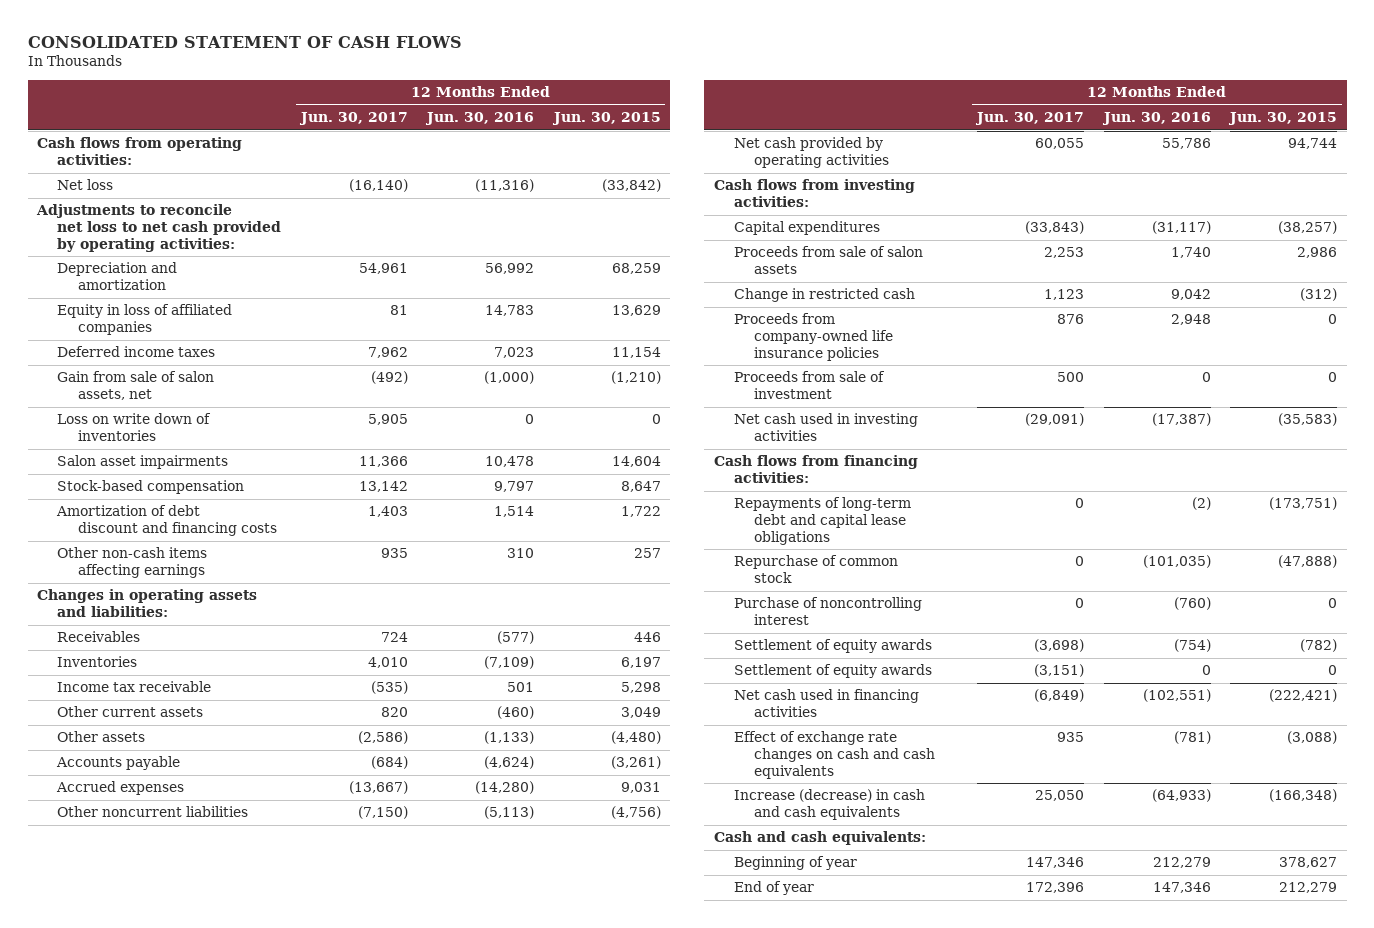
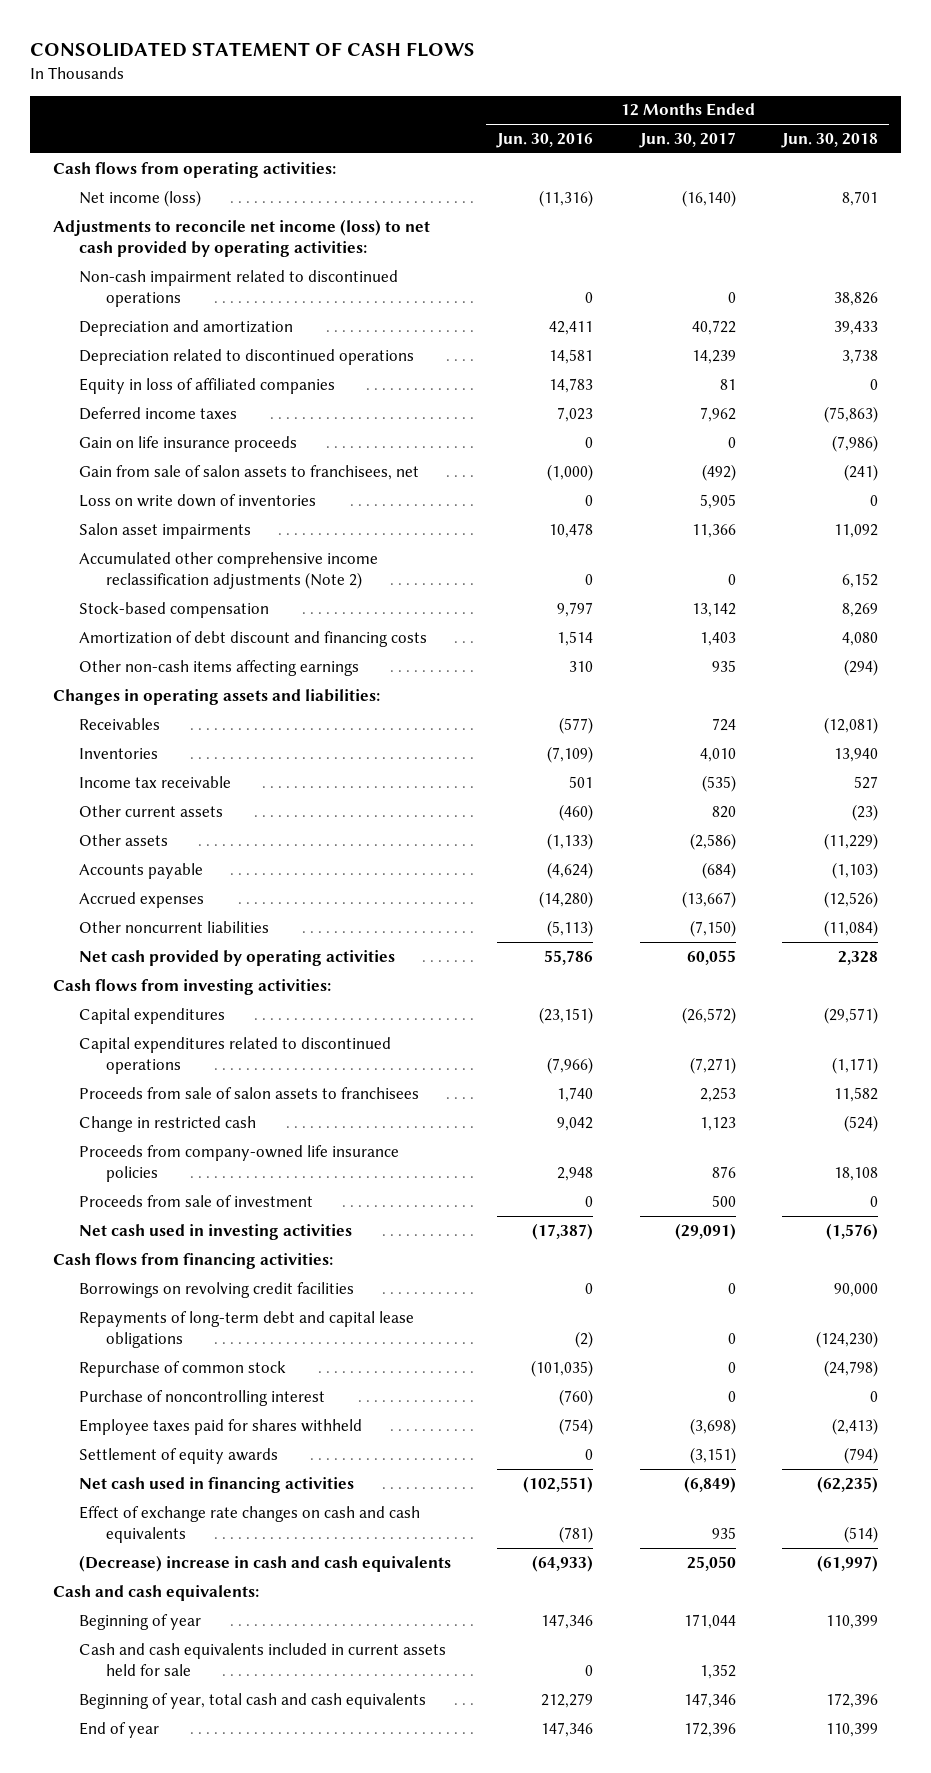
- | 12 Months Ended Jun. 30, 2017 | 12 Months Ended Jun. 30, 2016 | 12 Months Ended Jun. 30, 2015
+ | 12 Months Ended Jun. 30, 2016 | 12 Months Ended Jun. 30, 2017 | 12 Months Ended Jun. 30, 2018
- Net loss | (16,140) | (11,316) | (33,842)
- Adjustments to reconcile net loss to net cash provided by operating activities:
- Depreciation and amortization | 54,961 | 56,992 | 68,259
+ Net income (loss) | (11,316) | (16,140) | 8,701
+ Adjustments to reconcile net income (loss) to net cash provided by operating activities:
+ Non-cash impairment related to discontinued operations | 0 | 0 | 38,826
+ Depreciation and amortization | 42,411 | 40,722 | 39,433
+ Depreciation related to discontinued operations | 14,581 | 14,239 | 3,738
- Gain from sale of salon assets, net | (492) | (1,000) | (1,210)
+ Gain on life insurance proceeds | 0 | 0 | (7,986)
+ Gain from sale of salon assets to franchisees, net | (1,000) | (492) | (241)
+ Accumulated other comprehensive income reclassification adjustments (Note 2) | 0 | 0 | 6,152
- Capital expenditures | (33,843) | (31,117) | (38,257)
- Proceeds from sale of salon assets | 2,253 | 1,740 | 2,986
+ Capital expenditures | (23,151) | (26,572) | (29,571)
+ Capital expenditures related to discontinued operations | (7,966) | (7,271) | (1,171)
+ Proceeds from sale of salon assets to franchisees | 1,740 | 2,253 | 11,582
+ Borrowings on revolving credit facilities | 0 | 0 | 90,000
- Settlement of equity awards | (3,698) | (754) | (782)
+ Employee taxes paid for shares withheld | (754) | (3,698) | (2,413)
- Increase (decrease) in cash and cash equivalents | 25,050 | (64,933) | (166,348)
+ (Decrease) increase in cash and cash equivalents | (64,933) | 25,050 | (61,997)
- Beginning of year | 147,346 | 212,279 | 378,627
+ Beginning of year | 147,346 | 171,044 | 110,399
+ Cash and cash equivalents included in current assets held for sale | 0 | 1,352 |
+ Beginning of year, total cash and cash equivalents | 212,279 | 147,346 | 172,396

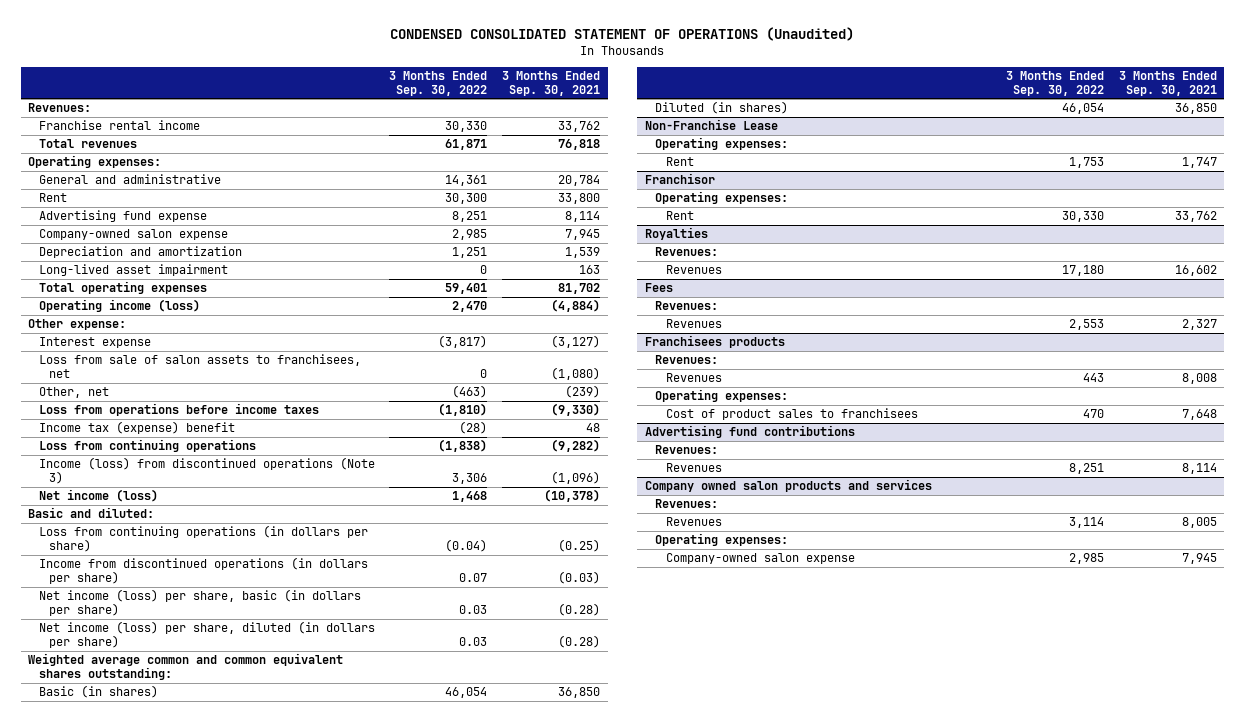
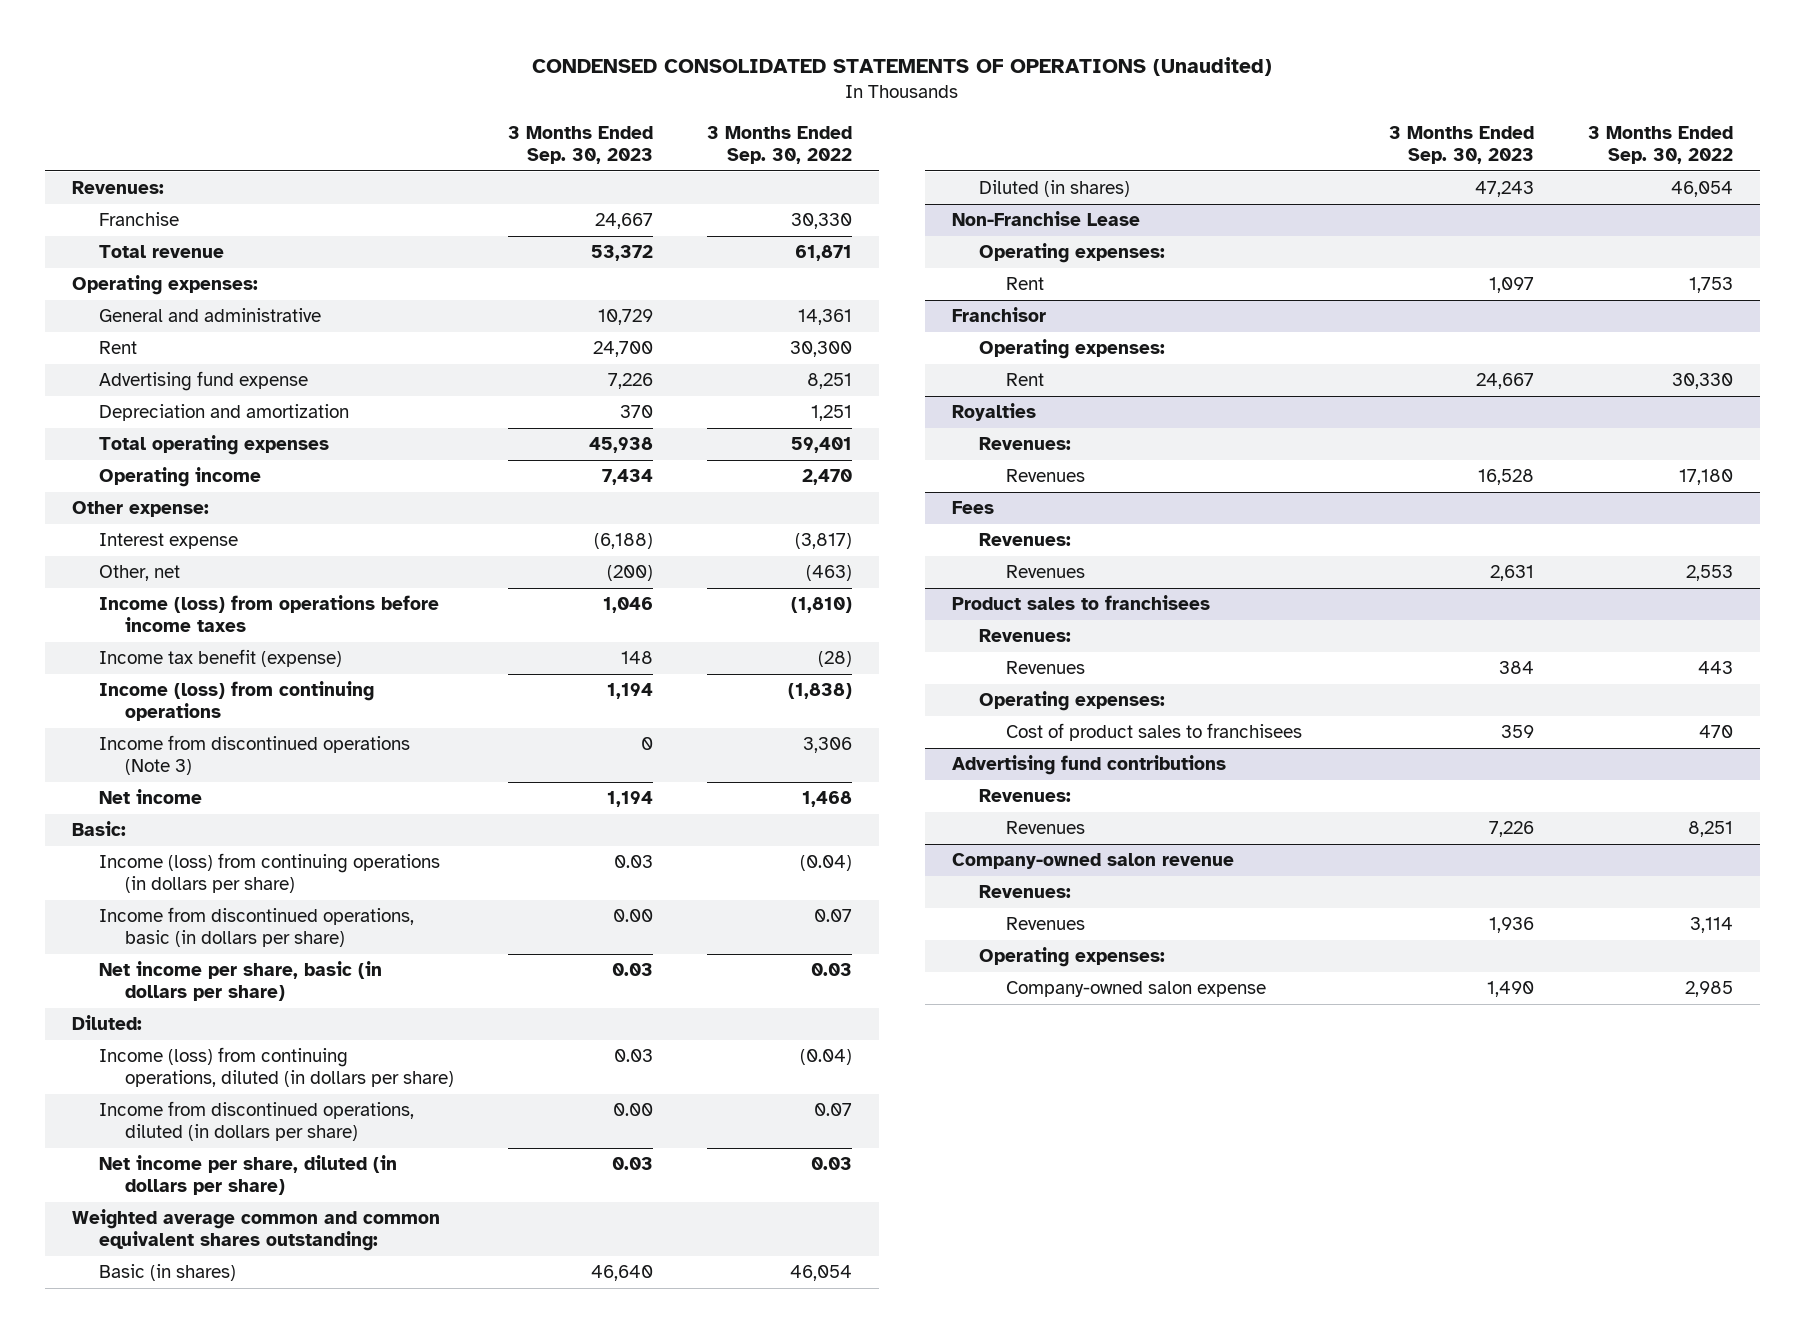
- CONDENSED CONSOLIDATED STATEMENT OF OPERATIONS (Unaudited)
+ CONDENSED CONSOLIDATED STATEMENTS OF OPERATIONS (Unaudited)
- | 3 Months Ended Sep. 30, 2022 | 3 Months Ended Sep. 30, 2021
+ | 3 Months Ended Sep. 30, 2023 | 3 Months Ended Sep. 30, 2022
- Franchise rental income | 30,330 | 33,762
- Total revenues | 61,871 | 76,818
+ Franchise | 24,667 | 30,330
+ Total revenue | 53,372 | 61,871
- Company-owned salon expense | 2,985 | 7,945
- Long-lived asset impairment | 0 | 163
- Operating income (loss) | 2,470 | (4,884)
+ Operating income | 7,434 | 2,470
- Loss from sale of salon assets to franchisees, net | 0 | (1,080)
- Loss from operations before income taxes | (1,810) | (9,330)
- Income tax (expense) benefit | (28) | 48
- Loss from continuing operations | (1,838) | (9,282)
- Income (loss) from discontinued operations (Note 3) | 3,306 | (1,096)
- Net income (loss) | 1,468 | (10,378)
- Basic and diluted:
- Loss from continuing operations (in dollars per share) | (0.04) | (0.25)
- Income from discontinued operations (in dollars per share) | 0.07 | (0.03)
- Net income (loss) per share, basic (in dollars per share) | 0.03 | (0.28)
- Net income (loss) per share, diluted (in dollars per share) | 0.03 | (0.28)
+ Income (loss) from operations before income taxes | 1,046 | (1,810)
+ Income tax benefit (expense) | 148 | (28)
+ Income (loss) from continuing operations | 1,194 | (1,838)
+ Income from discontinued operations (Note 3) | 0 | 3,306
+ Net income | 1,194 | 1,468
+ Basic:
+ Income (loss) from continuing operations (in dollars per share) | 0.03 | (0.04)
+ Income from discontinued operations, basic (in dollars per share) | 0.00 | 0.07
+ Net income per share, basic (in dollars per share) | 0.03 | 0.03
+ Diluted:
+ Income (loss) from continuing operations, diluted (in dollars per share) | 0.03 | (0.04)
+ Income from discontinued operations, diluted (in dollars per share) | 0.00 | 0.07
+ Net income per share, diluted (in dollars per share) | 0.03 | 0.03
- Franchisees products
+ Product sales to franchisees
- Company owned salon products and services
+ Company-owned salon revenue

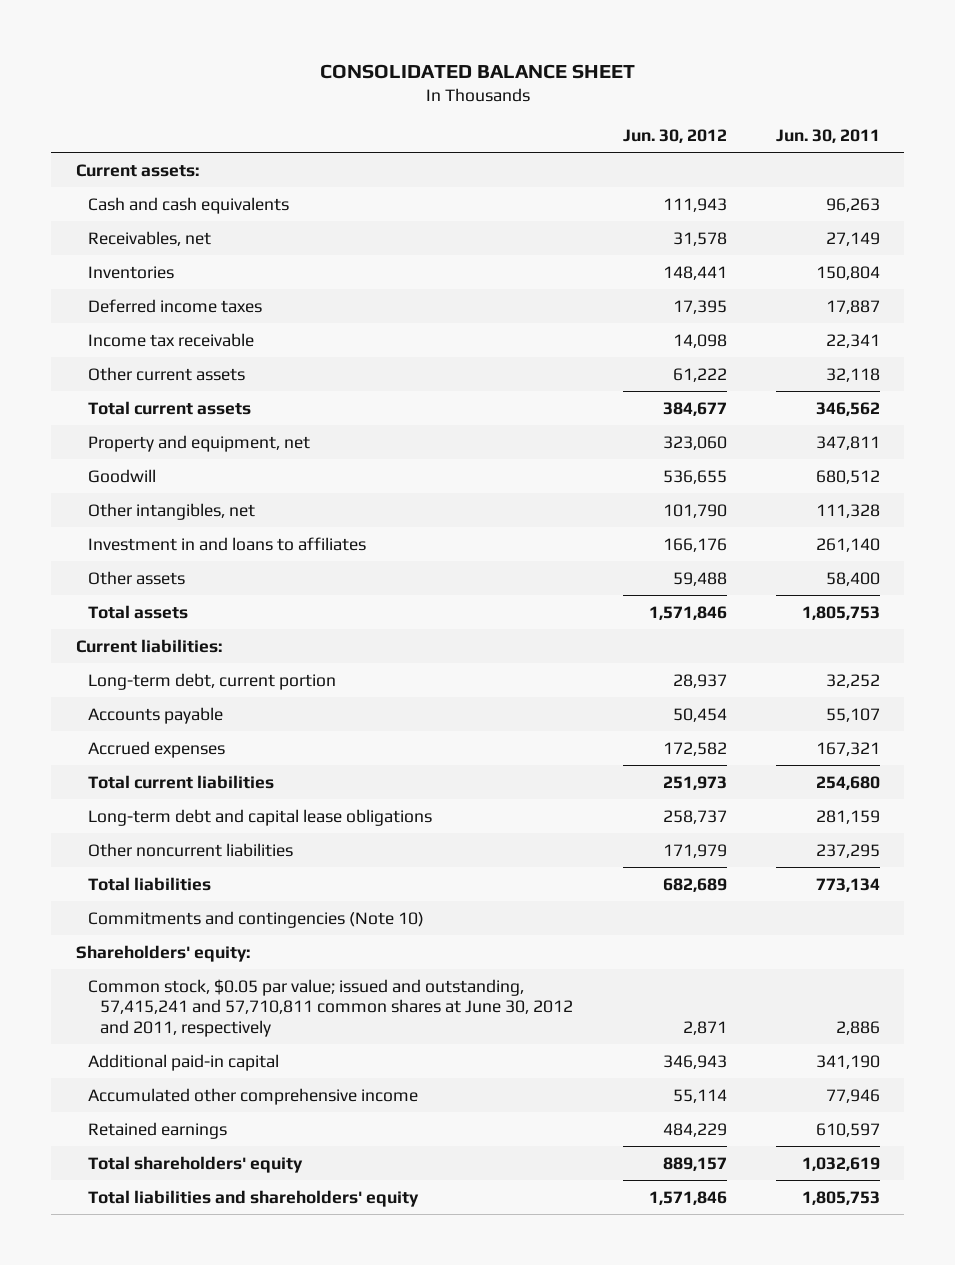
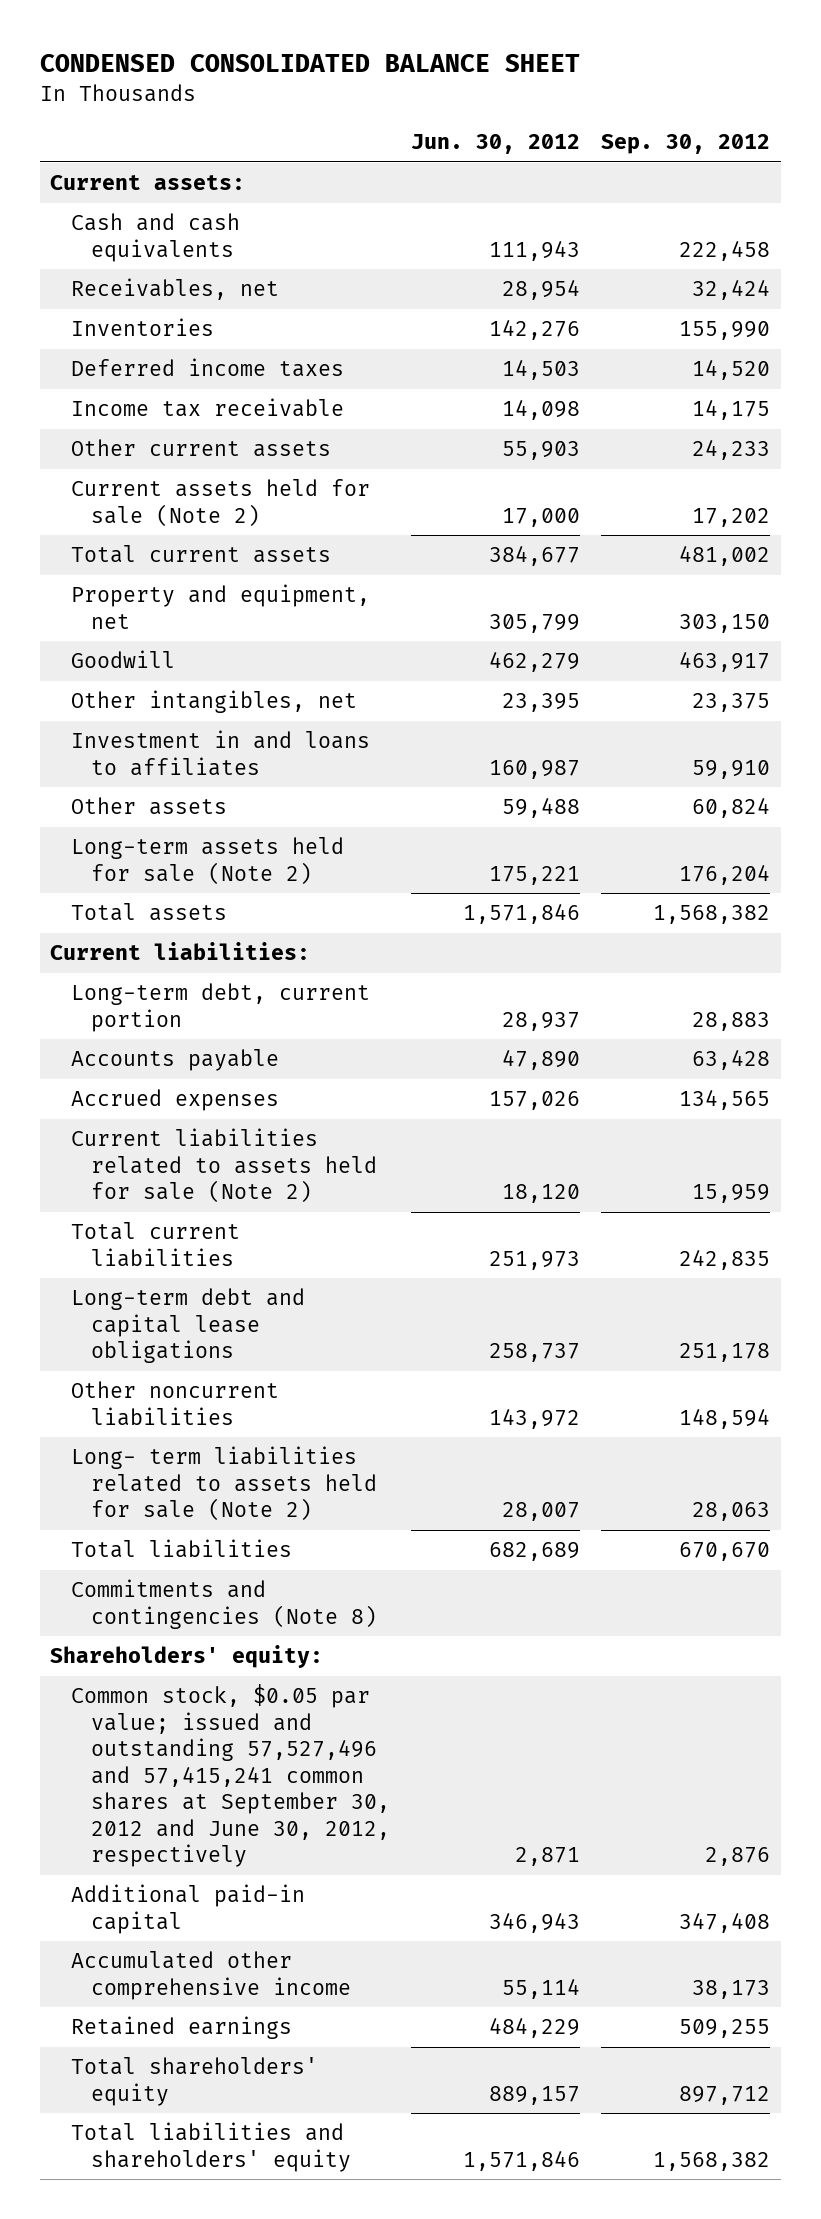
- CONSOLIDATED BALANCE SHEET
+ CONDENSED CONSOLIDATED BALANCE SHEET
- | Jun. 30, 2012 | Jun. 30, 2011
+ | Jun. 30, 2012 | Sep. 30, 2012
- Receivables, net | 31,578 | 27,149
- Inventories | 148,441 | 150,804
- Deferred income taxes | 17,395 | 17,887
+ Receivables, net | 28,954 | 32,424
+ Inventories | 142,276 | 155,990
+ Deferred income taxes | 14,503 | 14,520
- Other current assets | 61,222 | 32,118
+ Other current assets | 55,903 | 24,233
+ Current assets held for sale (Note 2) | 17,000 | 17,202
- Property and equipment, net | 323,060 | 347,811
- Goodwill | 536,655 | 680,512
- Other intangibles, net | 101,790 | 111,328
- Investment in and loans to affiliates | 166,176 | 261,140
+ Property and equipment, net | 305,799 | 303,150
+ Goodwill | 462,279 | 463,917
+ Other intangibles, net | 23,395 | 23,375
+ Investment in and loans to affiliates | 160,987 | 59,910
+ Long-term assets held for sale (Note 2) | 175,221 | 176,204
- Accounts payable | 50,454 | 55,107
- Accrued expenses | 172,582 | 167,321
+ Accounts payable | 47,890 | 63,428
+ Accrued expenses | 157,026 | 134,565
+ Current liabilities related to assets held for sale (Note 2) | 18,120 | 15,959
- Other noncurrent liabilities | 171,979 | 237,295
+ Other noncurrent liabilities | 143,972 | 148,594
+ Long- term liabilities related to assets held for sale (Note 2) | 28,007 | 28,063
- Commitments and contingencies (Note 10)
+ Commitments and contingencies (Note 8)
- Common stock, $0.05 par value; issued and outstanding, 57,415,241 and 57,710,811 common shares at June 30, 2012 and 2011, respectively | 2,871 | 2,886
+ Common stock, $0.05 par value; issued and outstanding 57,527,496 and 57,415,241 common shares at September 30, 2012 and June 30, 2012, respectively | 2,871 | 2,876

